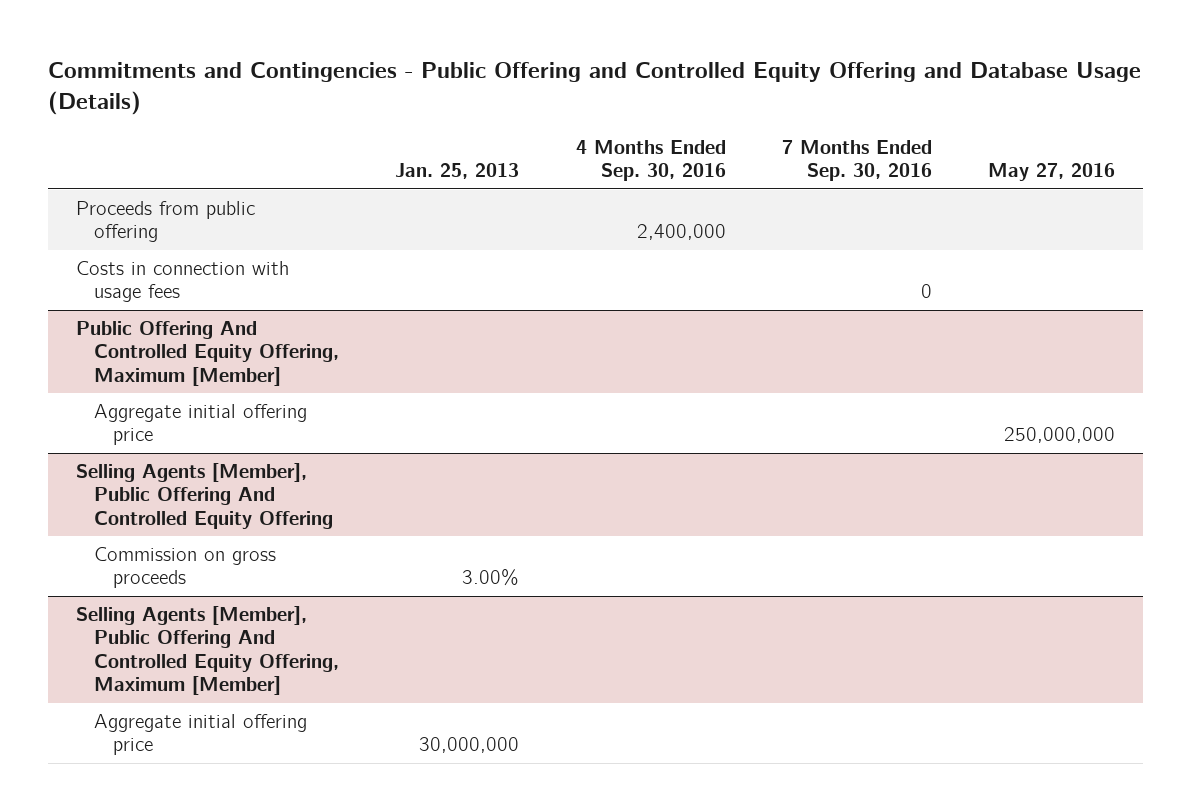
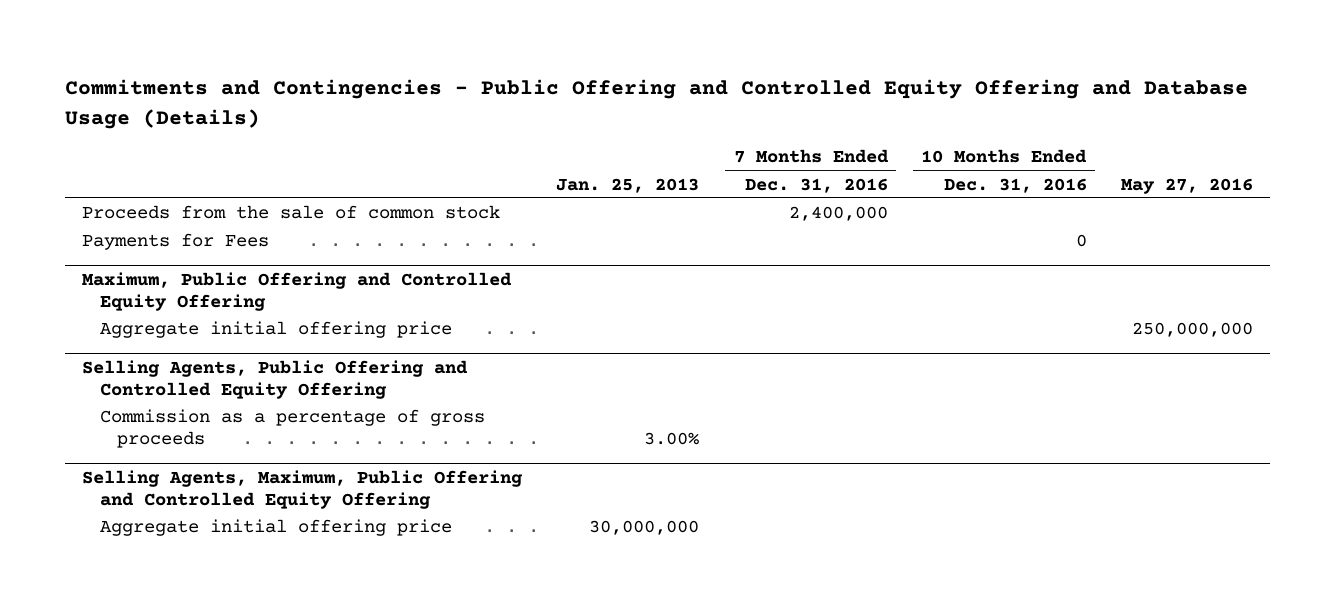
- | Jan. 25, 2013 | 4 Months Ended Sep. 30, 2016 | 7 Months Ended Sep. 30, 2016 | May 27, 2016
+ | Jan. 25, 2013 | 7 Months Ended Dec. 31, 2016 | 10 Months Ended Dec. 31, 2016 | May 27, 2016
- Proceeds from public offering | | 2,400,000 | |
- Costs in connection with usage fees | | | 0 |
- Public Offering And Controlled Equity Offering, Maximum [Member]
+ Proceeds from the sale of common stock | | 2,400,000 | |
+ Payments for Fees | | | 0 |
+ Maximum, Public Offering and Controlled Equity Offering
- Selling Agents [Member], Public Offering And Controlled Equity Offering
- Commission on gross proceeds | 3.00% | | |
- Selling Agents [Member], Public Offering And Controlled Equity Offering, Maximum [Member]
+ Selling Agents, Public Offering and Controlled Equity Offering
+ Commission as a percentage of gross proceeds | 3.00% | | |
+ Selling Agents, Maximum, Public Offering and Controlled Equity Offering

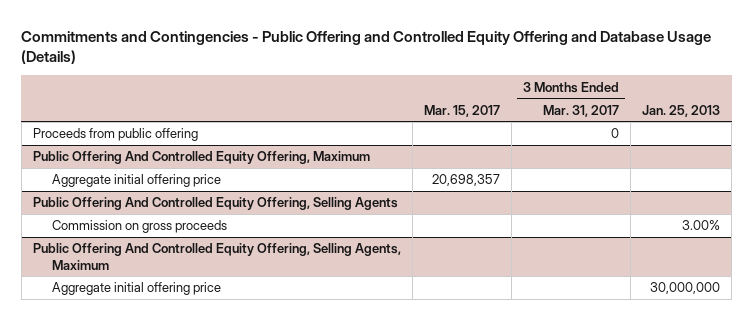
- | Jan. 25, 2013 | 7 Months Ended Dec. 31, 2016 | 10 Months Ended Dec. 31, 2016 | May 27, 2016
+ | Mar. 15, 2017 | 3 Months Ended Mar. 31, 2017 | Jan. 25, 2013
- Proceeds from the sale of common stock | | 2,400,000 | |
- Payments for Fees | | | 0 |
- Maximum, Public Offering and Controlled Equity Offering
+ Proceeds from public offering | | 0 |
+ Public Offering And Controlled Equity Offering, Maximum
- Selling Agents, Public Offering and Controlled Equity Offering
- Commission as a percentage of gross proceeds | 3.00% | | |
- Selling Agents, Maximum, Public Offering and Controlled Equity Offering
+ Public Offering And Controlled Equity Offering, Selling Agents
+ Commission on gross proceeds | | | 3.00%
+ Public Offering And Controlled Equity Offering, Selling Agents, Maximum

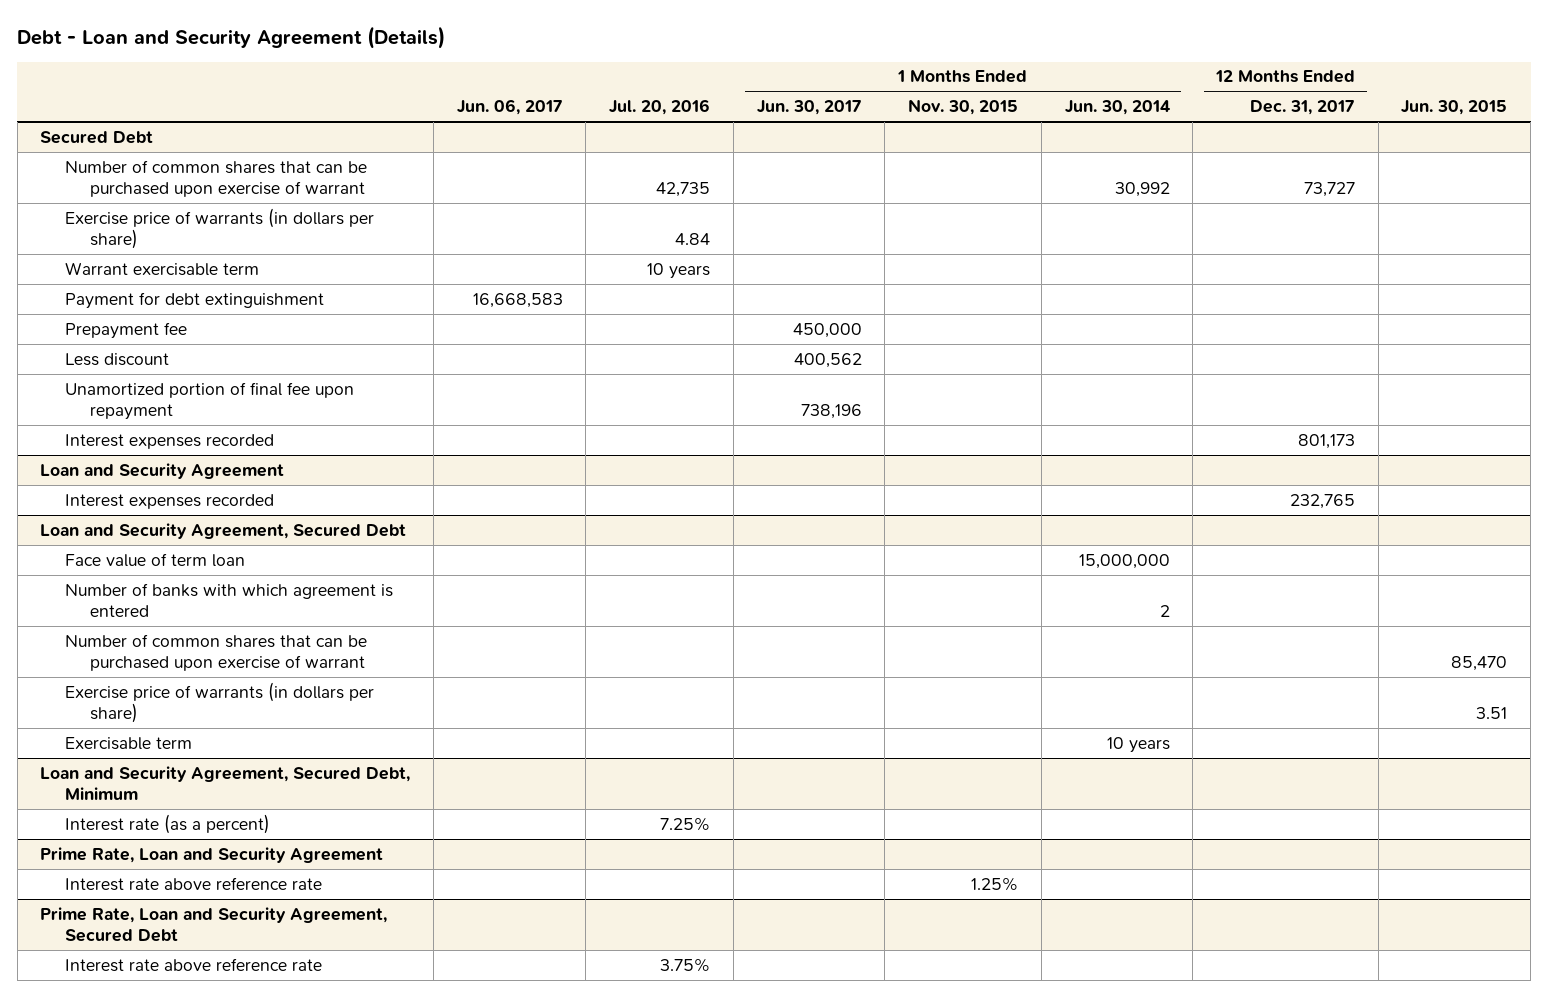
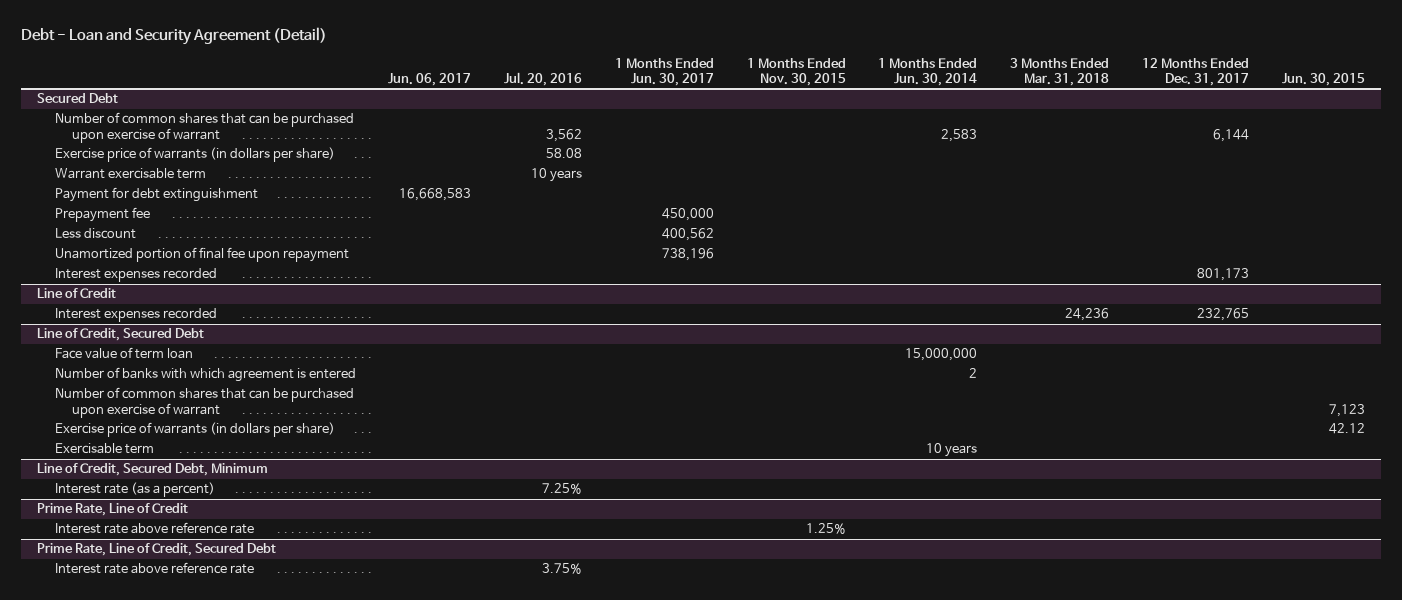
- Debt - Loan and Security Agreement (Details)
+ Debt - Loan and Security Agreement (Detail)
- | Jun. 06, 2017 | Jul. 20, 2016 | 1 Months Ended Jun. 30, 2017 | 1 Months Ended Nov. 30, 2015 | 1 Months Ended Jun. 30, 2014 | 12 Months Ended Dec. 31, 2017 | Jun. 30, 2015
+ | Jun. 06, 2017 | Jul. 20, 2016 | 1 Months Ended Jun. 30, 2017 | 1 Months Ended Nov. 30, 2015 | 1 Months Ended Jun. 30, 2014 | 3 Months Ended Mar. 31, 2018 | 12 Months Ended Dec. 31, 2017 | Jun. 30, 2015
@ Secured Debt
- Number of common shares that can be purchased upon exercise of warrant | | 42,735 | | | 30,992 | 73,727 |
- Exercise price of warrants (in dollars per share) | | 4.84 | | | | |
+ Number of common shares that can be purchased upon exercise of warrant | | 3,562 | | | 2,583 | | 6,144 |
+ Exercise price of warrants (in dollars per share) | | 58.08 | | | | | |
- Loan and Security Agreement
+ Line of Credit
- Loan and Security Agreement, Secured Debt
+ Line of Credit, Secured Debt
- Number of common shares that can be purchased upon exercise of warrant | | | | | | | 85,470
- Exercise price of warrants (in dollars per share) | | | | | | | 3.51
+ Number of common shares that can be purchased upon exercise of warrant | | | | | | | | 7,123
+ Exercise price of warrants (in dollars per share) | | | | | | | | 42.12
- Loan and Security Agreement, Secured Debt, Minimum
+ Line of Credit, Secured Debt, Minimum
- Prime Rate, Loan and Security Agreement
+ Prime Rate, Line of Credit
- Prime Rate, Loan and Security Agreement, Secured Debt
+ Prime Rate, Line of Credit, Secured Debt

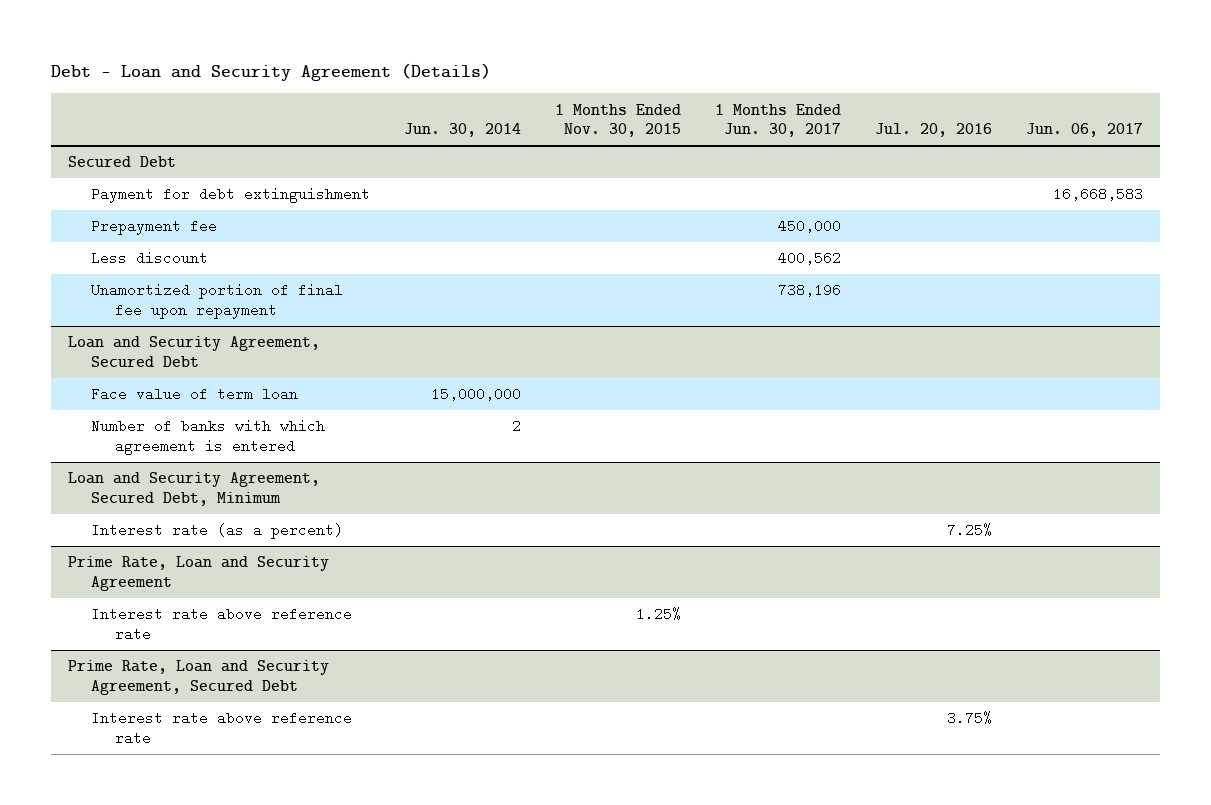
- Debt - Loan and Security Agreement (Detail)
+ Debt - Loan and Security Agreement (Details)
- | Jun. 06, 2017 | Jul. 20, 2016 | 1 Months Ended Jun. 30, 2017 | 1 Months Ended Nov. 30, 2015 | 1 Months Ended Jun. 30, 2014 | 3 Months Ended Mar. 31, 2018 | 12 Months Ended Dec. 31, 2017 | Jun. 30, 2015
+ | Jun. 30, 2014 | 1 Months Ended Nov. 30, 2015 | 1 Months Ended Jun. 30, 2017 | Jul. 20, 2016 | Jun. 06, 2017
@ Secured Debt
- Number of common shares that can be purchased upon exercise of warrant | | 3,562 | | | 2,583 | | 6,144 |
- Exercise price of warrants (in dollars per share) | | 58.08 | | | | | |
- Warrant exercisable term | | 10 years | | | | | |
- Interest expenses recorded | | | | | | | 801,173 |
- Line of Credit
- Interest expenses recorded | | | | | | 24,236 | 232,765 |
- Line of Credit, Secured Debt
- Face value of term loan | | | | | 15,000,000 | | |
- Number of banks with which agreement is entered | | | | | 2 | | |
- Number of common shares that can be purchased upon exercise of warrant | | | | | | | | 7,123
- Exercise price of warrants (in dollars per share) | | | | | | | | 42.12
- Exercisable term | | | | | 10 years | | |
- Line of Credit, Secured Debt, Minimum
+ Loan and Security Agreement, Secured Debt
+ Face value of term loan | 15,000,000 | | | |
+ Number of banks with which agreement is entered | 2 | | | |
+ Loan and Security Agreement, Secured Debt, Minimum
- Prime Rate, Line of Credit
+ Prime Rate, Loan and Security Agreement
- Prime Rate, Line of Credit, Secured Debt
+ Prime Rate, Loan and Security Agreement, Secured Debt

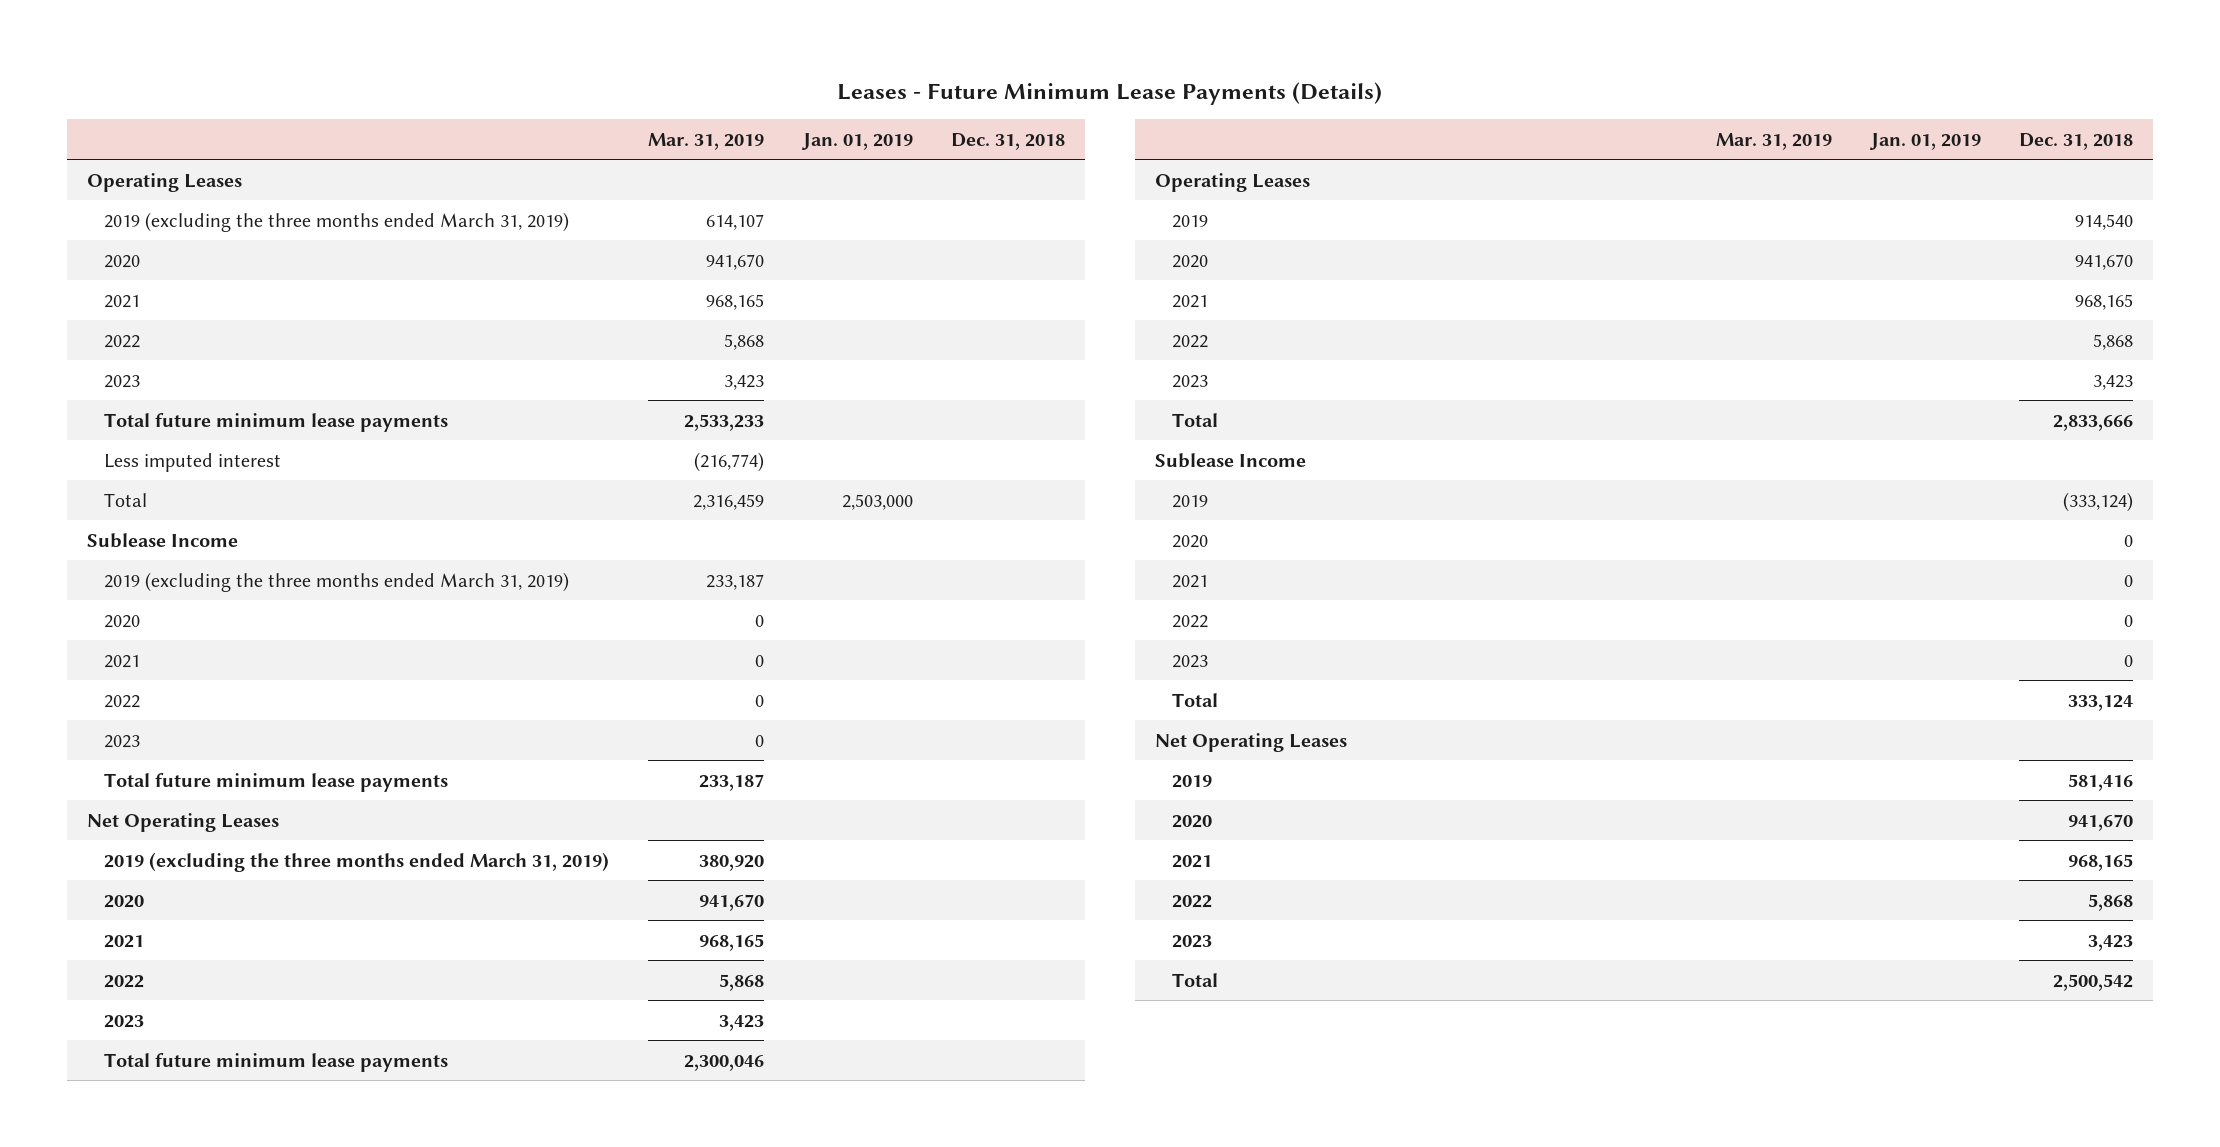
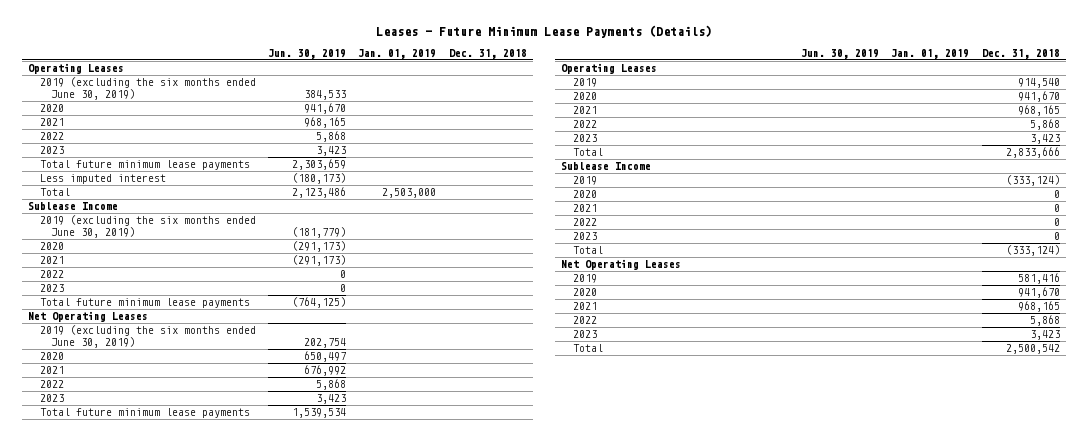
- | Mar. 31, 2019 | Jan. 01, 2019 | Dec. 31, 2018
+ | Jun. 30, 2019 | Jan. 01, 2019 | Dec. 31, 2018
- 2019 (excluding the three months ended March 31, 2019) | 614,107 | |
+ 2019 (excluding the six months ended June 30, 2019) | 384,533 | |
- 2019 (excluding the three months ended March 31, 2019) | 233,187 | |
+ 2019 (excluding the six months ended June 30, 2019) | (181,779) | |
- 2019 (excluding the three months ended March 31, 2019) | 380,920 | |
+ 2019 (excluding the six months ended June 30, 2019) | 202,754 | |
- Total | | | 333,124
+ Total | | | (333,124)

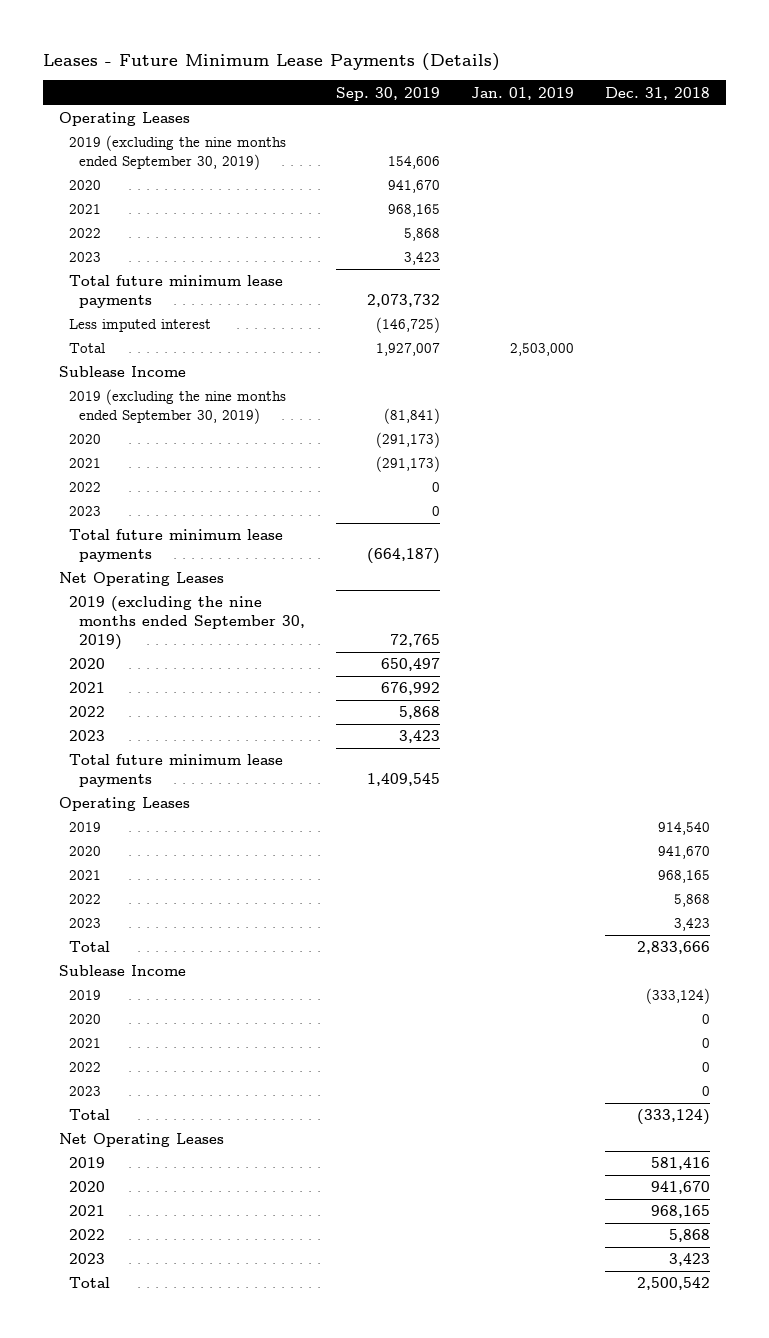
- | Jun. 30, 2019 | Jan. 01, 2019 | Dec. 31, 2018
+ | Sep. 30, 2019 | Jan. 01, 2019 | Dec. 31, 2018
- 2019 (excluding the six months ended June 30, 2019) | 384,533 | |
+ 2019 (excluding the nine months ended September 30, 2019) | 154,606 | |
- 2019 (excluding the six months ended June 30, 2019) | (181,779) | |
+ 2019 (excluding the nine months ended September 30, 2019) | (81,841) | |
- 2019 (excluding the six months ended June 30, 2019) | 202,754 | |
+ 2019 (excluding the nine months ended September 30, 2019) | 72,765 | |

